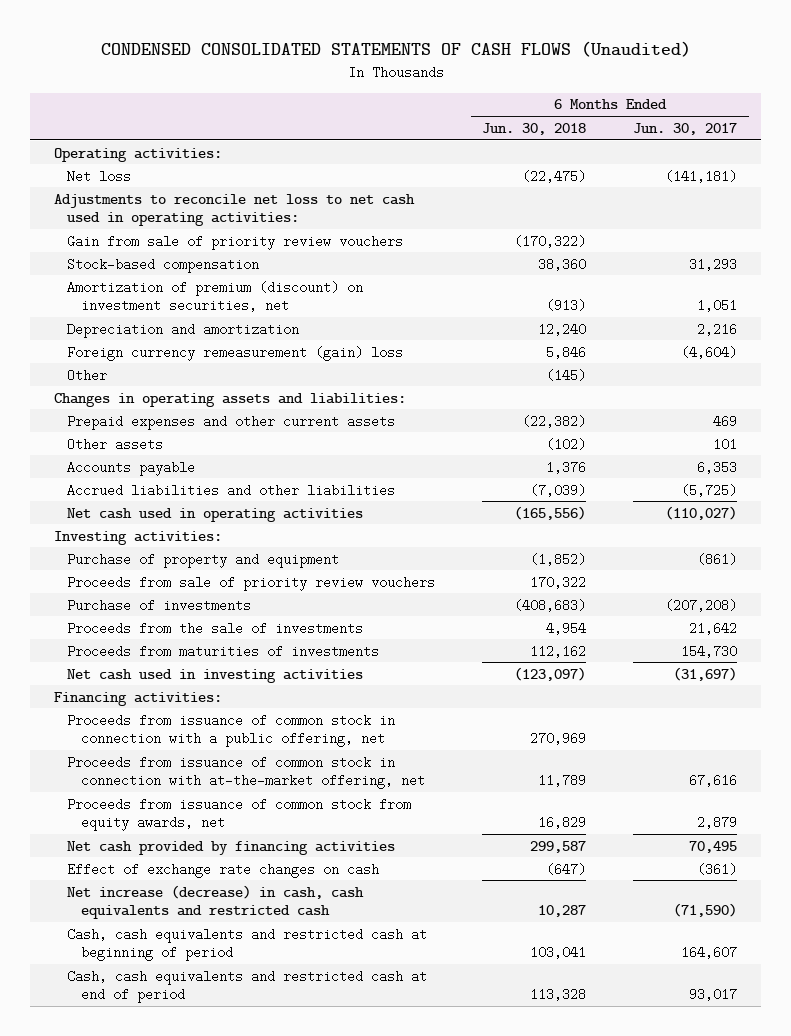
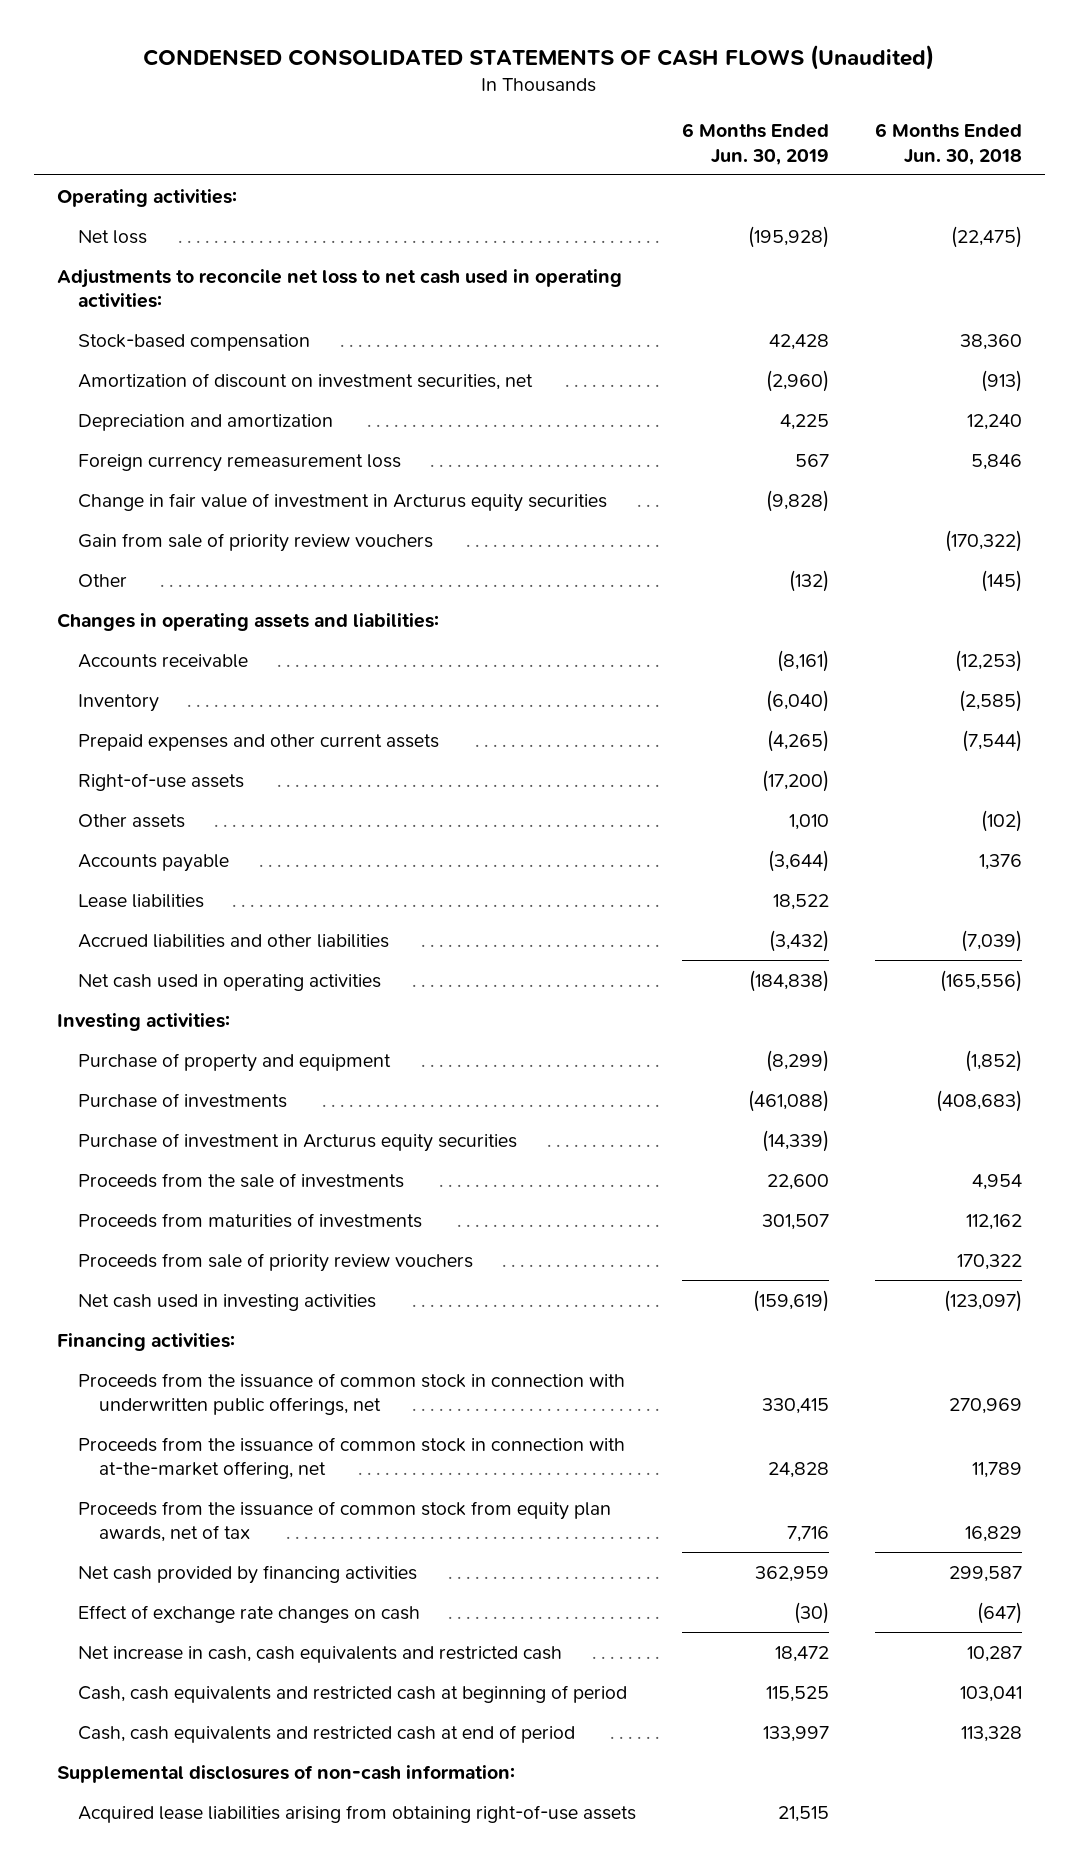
- | 6 Months Ended Jun. 30, 2018 | 6 Months Ended Jun. 30, 2017
+ | 6 Months Ended Jun. 30, 2019 | 6 Months Ended Jun. 30, 2018
- Amortization of premium (discount) on investment securities, net | (913) | 1,051
+ Amortization of discount on investment securities, net | (2,960) | (913)
- Foreign currency remeasurement (gain) loss | 5,846 | (4,604)
+ Foreign currency remeasurement loss | 567 | 5,846
+ Change in fair value of investment in Arcturus equity securities | (9,828) |
moved down: Gain from sale of priority review vouchers | | (170,322)
- Prepaid expenses and other current assets | (22,382) | 469
+ Accounts receivable | (8,161) | (12,253)
+ Inventory | (6,040) | (2,585)
+ Prepaid expenses and other current assets | (4,265) | (7,544)
+ Right-of-use assets | (17,200) |
+ Lease liabilities | 18,522 |
+ Purchase of investment in Arcturus equity securities | (14,339) |
moved down: Proceeds from sale of priority review vouchers | | 170,322
- Proceeds from issuance of common stock in connection with a public offering, net | 270,969 |
- Proceeds from issuance of common stock in connection with at-the-market offering, net | 11,789 | 67,616
- Proceeds from issuance of common stock from equity awards, net | 16,829 | 2,879
+ Proceeds from the issuance of common stock in connection with underwritten public offerings, net | 330,415 | 270,969
+ Proceeds from the issuance of common stock in connection with at-the-market offering, net | 24,828 | 11,789
+ Proceeds from the issuance of common stock from equity plan awards, net of tax | 7,716 | 16,829
- Net increase (decrease) in cash, cash equivalents and restricted cash | 10,287 | (71,590)
+ Net increase in cash, cash equivalents and restricted cash | 18,472 | 10,287
+ Supplemental disclosures of non-cash information:
+ Acquired lease liabilities arising from obtaining right-of-use assets | 21,515 |

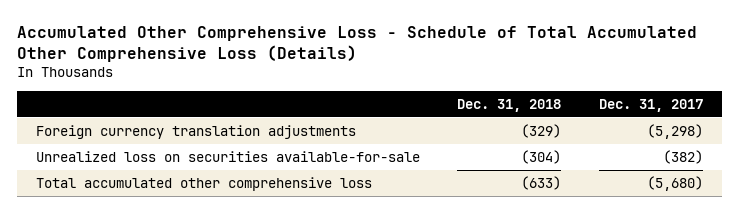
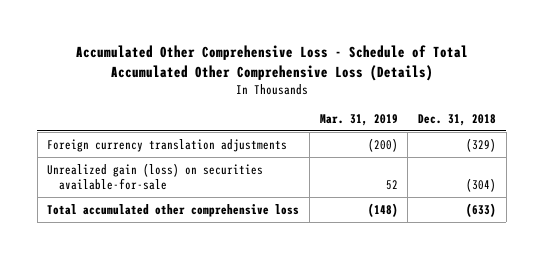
- | Dec. 31, 2018 | Dec. 31, 2017
+ | Mar. 31, 2019 | Dec. 31, 2018
- Unrealized loss on securities available-for-sale | (304) | (382)
+ Unrealized gain (loss) on securities available-for-sale | 52 | (304)

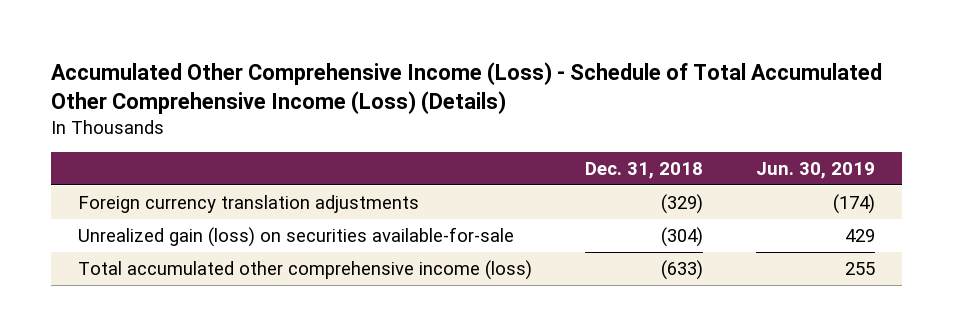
- Accumulated Other Comprehensive Loss - Schedule of Total Accumulated Other Comprehensive Loss (Details)
+ Accumulated Other Comprehensive Income (Loss) - Schedule of Total Accumulated Other Comprehensive Income (Loss) (Details)
- | Mar. 31, 2019 | Dec. 31, 2018
+ | Dec. 31, 2018 | Jun. 30, 2019
- Total accumulated other comprehensive loss | (148) | (633)
+ Total accumulated other comprehensive income (loss) | (633) | 255

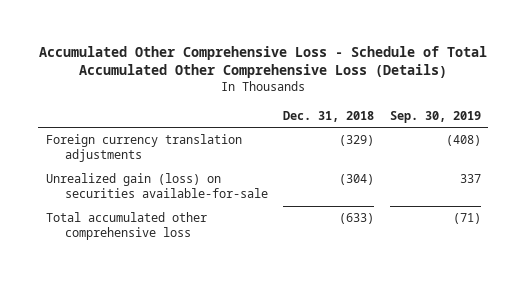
- Accumulated Other Comprehensive Income (Loss) - Schedule of Total Accumulated Other Comprehensive Income (Loss) (Details)
+ Accumulated Other Comprehensive Loss - Schedule of Total Accumulated Other Comprehensive Loss (Details)
- | Dec. 31, 2018 | Jun. 30, 2019
+ | Dec. 31, 2018 | Sep. 30, 2019
- Total accumulated other comprehensive income (loss) | (633) | 255
+ Total accumulated other comprehensive loss | (633) | (71)

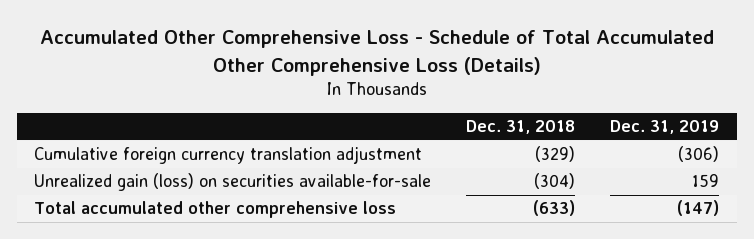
- | Dec. 31, 2018 | Sep. 30, 2019
+ | Dec. 31, 2018 | Dec. 31, 2019
- Foreign currency translation adjustments | (329) | (408)
+ Cumulative foreign currency translation adjustment | (329) | (306)

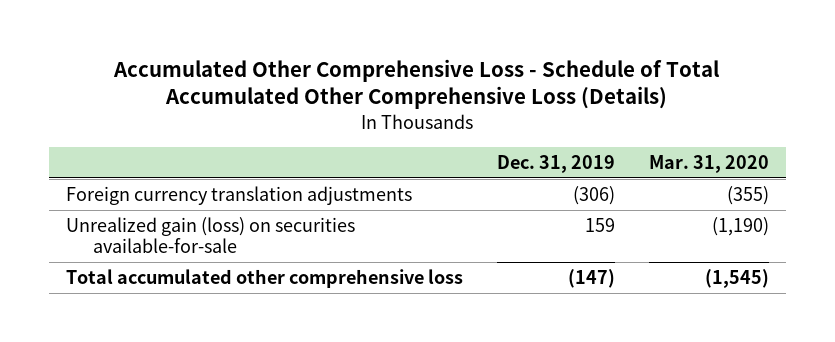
- | Dec. 31, 2018 | Dec. 31, 2019
+ | Dec. 31, 2019 | Mar. 31, 2020
- Cumulative foreign currency translation adjustment | (329) | (306)
+ Foreign currency translation adjustments | (306) | (355)

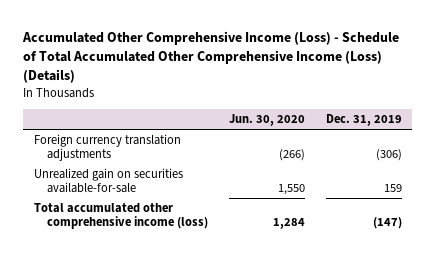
- Accumulated Other Comprehensive Loss - Schedule of Total Accumulated Other Comprehensive Loss (Details)
+ Accumulated Other Comprehensive Income (Loss) - Schedule of Total Accumulated Other Comprehensive Income (Loss) (Details)
- | Dec. 31, 2019 | Mar. 31, 2020
+ | Jun. 30, 2020 | Dec. 31, 2019
- Unrealized gain (loss) on securities available-for-sale | 159 | (1,190)
- Total accumulated other comprehensive loss | (147) | (1,545)
+ Unrealized gain on securities available-for-sale | 1,550 | 159
+ Total accumulated other comprehensive income (loss) | 1,284 | (147)

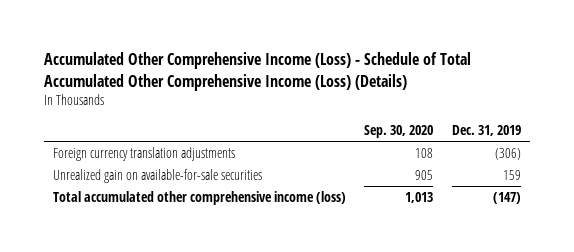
- | Jun. 30, 2020 | Dec. 31, 2019
+ | Sep. 30, 2020 | Dec. 31, 2019
- Unrealized gain on securities available-for-sale | 1,550 | 159
+ Unrealized gain on available-for-sale securities | 905 | 159

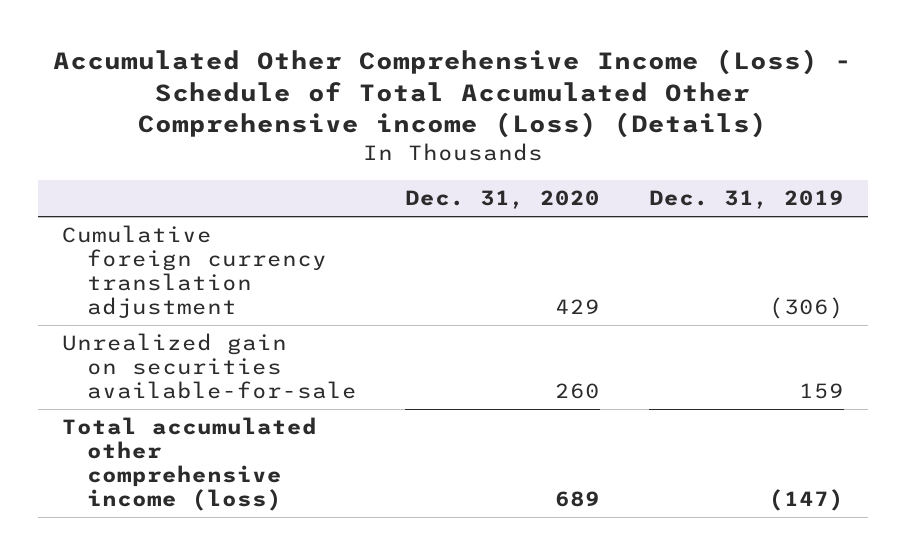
- Accumulated Other Comprehensive Income (Loss) - Schedule of Total Accumulated Other Comprehensive Income (Loss) (Details)
+ Accumulated Other Comprehensive Income (Loss) - Schedule of Total Accumulated Other Comprehensive income (Loss) (Details)
- | Sep. 30, 2020 | Dec. 31, 2019
+ | Dec. 31, 2020 | Dec. 31, 2019
- Foreign currency translation adjustments | 108 | (306)
- Unrealized gain on available-for-sale securities | 905 | 159
+ Cumulative foreign currency translation adjustment | 429 | (306)
+ Unrealized gain on securities available-for-sale | 260 | 159

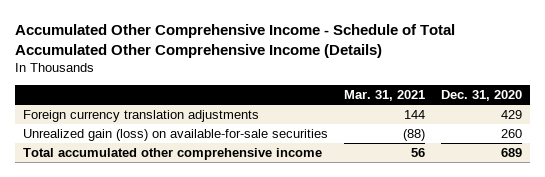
- Accumulated Other Comprehensive Income (Loss) - Schedule of Total Accumulated Other Comprehensive income (Loss) (Details)
+ Accumulated Other Comprehensive Income - Schedule of Total Accumulated Other Comprehensive Income (Details)
- | Dec. 31, 2020 | Dec. 31, 2019
+ | Mar. 31, 2021 | Dec. 31, 2020
- Cumulative foreign currency translation adjustment | 429 | (306)
- Unrealized gain on securities available-for-sale | 260 | 159
- Total accumulated other comprehensive income (loss) | 689 | (147)
+ Foreign currency translation adjustments | 144 | 429
+ Unrealized gain (loss) on available-for-sale securities | (88) | 260
+ Total accumulated other comprehensive income | 56 | 689

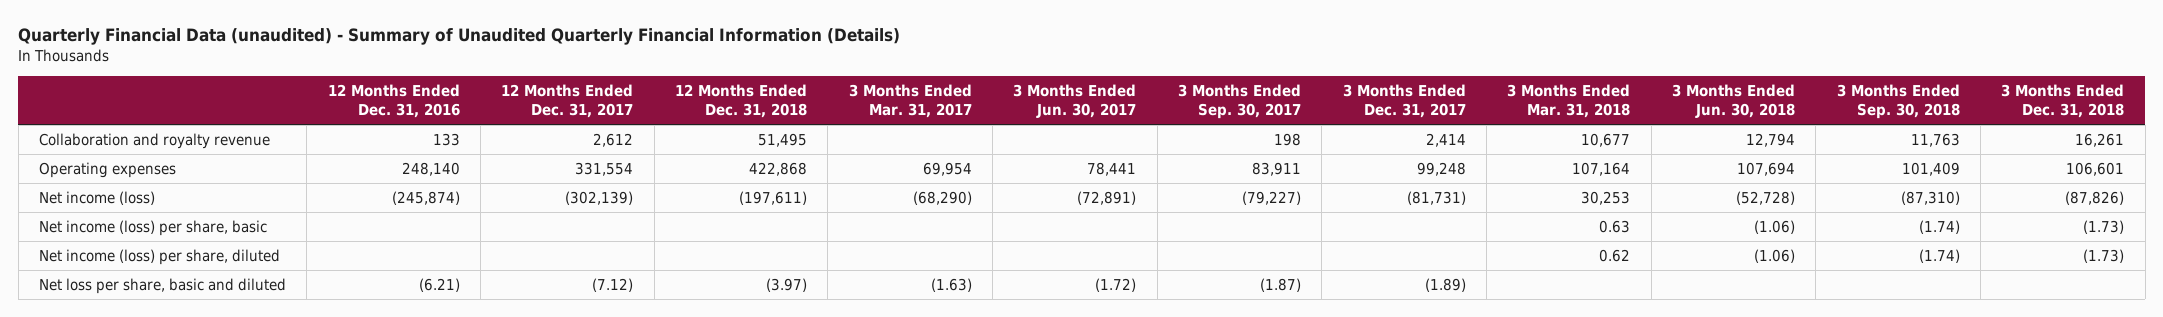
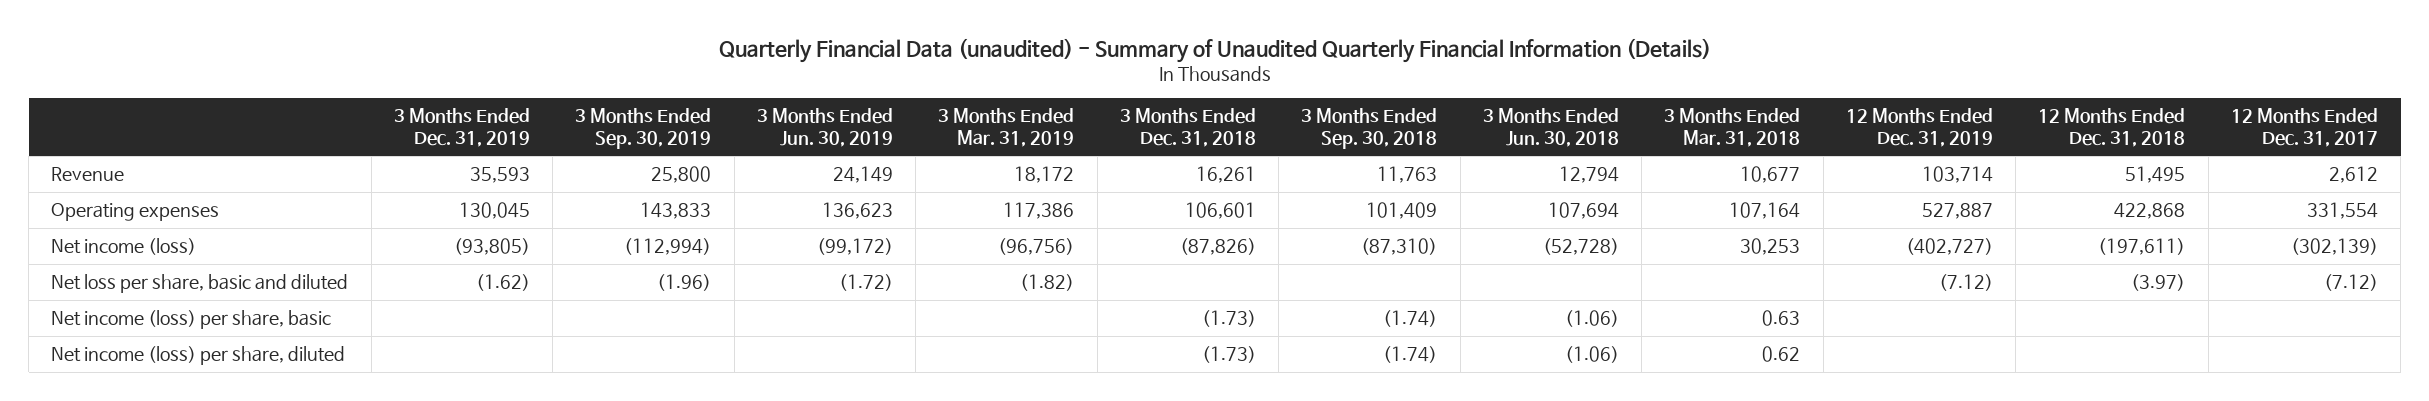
- | 12 Months Ended Dec. 31, 2016 | 12 Months Ended Dec. 31, 2017 | 12 Months Ended Dec. 31, 2018 | 3 Months Ended Mar. 31, 2017 | 3 Months Ended Jun. 30, 2017 | 3 Months Ended Sep. 30, 2017 | 3 Months Ended Dec. 31, 2017 | 3 Months Ended Mar. 31, 2018 | 3 Months Ended Jun. 30, 2018 | 3 Months Ended Sep. 30, 2018 | 3 Months Ended Dec. 31, 2018
+ | 3 Months Ended Dec. 31, 2019 | 3 Months Ended Sep. 30, 2019 | 3 Months Ended Jun. 30, 2019 | 3 Months Ended Mar. 31, 2019 | 3 Months Ended Dec. 31, 2018 | 3 Months Ended Sep. 30, 2018 | 3 Months Ended Jun. 30, 2018 | 3 Months Ended Mar. 31, 2018 | 12 Months Ended Dec. 31, 2019 | 12 Months Ended Dec. 31, 2018 | 12 Months Ended Dec. 31, 2017
- Collaboration and royalty revenue | 133 | 2,612 | 51,495 | | | 198 | 2,414 | 10,677 | 12,794 | 11,763 | 16,261
+ Revenue | 35,593 | 25,800 | 24,149 | 18,172 | 16,261 | 11,763 | 12,794 | 10,677 | 103,714 | 51,495 | 2,612
moved up: Net loss per share, basic and diluted | (1.62) | (1.96) | (1.72) | (1.82) | | | | | (7.12) | (3.97) | (7.12)

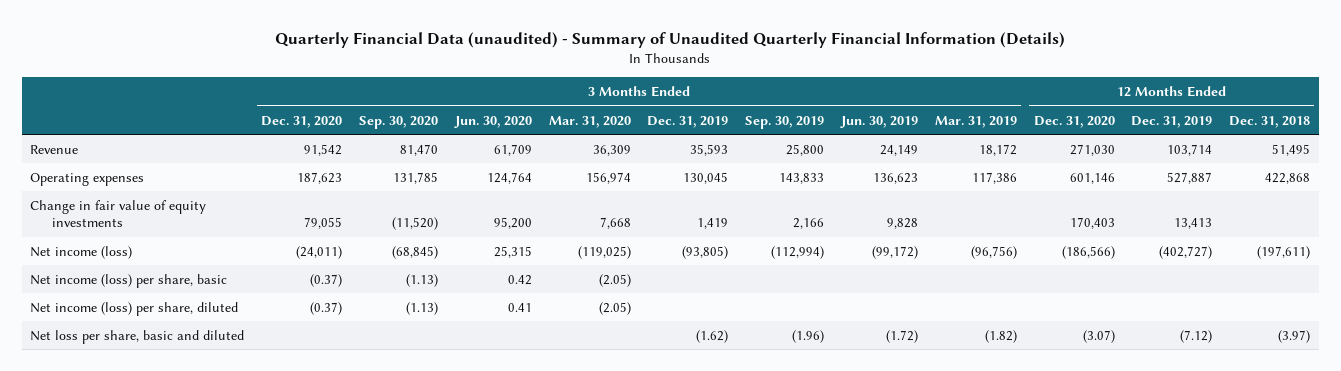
- | 3 Months Ended Dec. 31, 2019 | 3 Months Ended Sep. 30, 2019 | 3 Months Ended Jun. 30, 2019 | 3 Months Ended Mar. 31, 2019 | 3 Months Ended Dec. 31, 2018 | 3 Months Ended Sep. 30, 2018 | 3 Months Ended Jun. 30, 2018 | 3 Months Ended Mar. 31, 2018 | 12 Months Ended Dec. 31, 2019 | 12 Months Ended Dec. 31, 2018 | 12 Months Ended Dec. 31, 2017
+ | 3 Months Ended Dec. 31, 2020 | 3 Months Ended Sep. 30, 2020 | 3 Months Ended Jun. 30, 2020 | 3 Months Ended Mar. 31, 2020 | 3 Months Ended Dec. 31, 2019 | 3 Months Ended Sep. 30, 2019 | 3 Months Ended Jun. 30, 2019 | 3 Months Ended Mar. 31, 2019 | 12 Months Ended Dec. 31, 2020 | 12 Months Ended Dec. 31, 2019 | 12 Months Ended Dec. 31, 2018
+ Change in fair value of equity investments | 79,055 | (11,520) | 95,200 | 7,668 | 1,419 | 2,166 | 9,828 | | 170,403 | 13,413 |
moved down: Net loss per share, basic and diluted | | | | | (1.62) | (1.96) | (1.72) | (1.82) | (3.07) | (7.12) | (3.97)

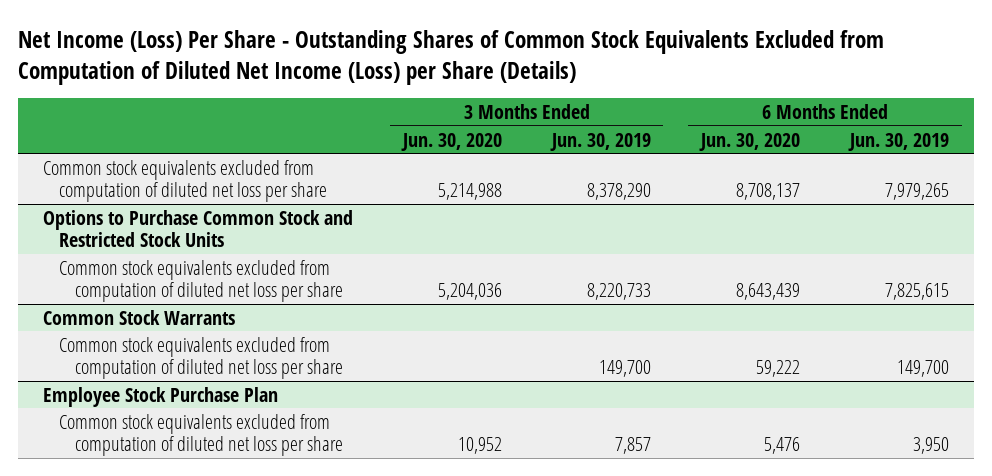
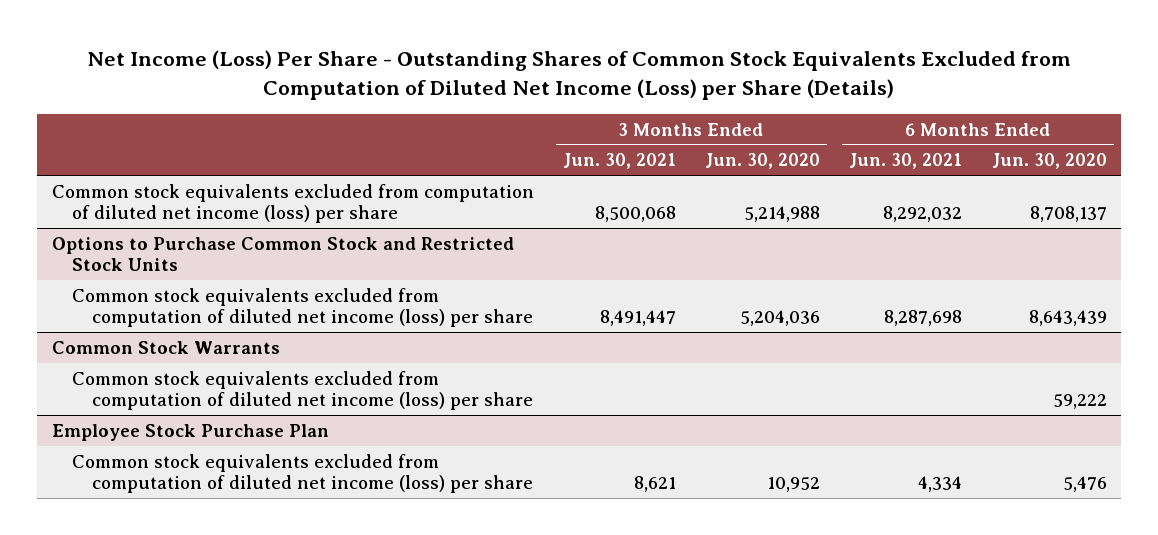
- | 3 Months Ended Jun. 30, 2020 | 3 Months Ended Jun. 30, 2019 | 6 Months Ended Jun. 30, 2020 | 6 Months Ended Jun. 30, 2019
+ | 3 Months Ended Jun. 30, 2021 | 3 Months Ended Jun. 30, 2020 | 6 Months Ended Jun. 30, 2021 | 6 Months Ended Jun. 30, 2020
- Common stock equivalents excluded from computation of diluted net loss per share | 5,214,988 | 8,378,290 | 8,708,137 | 7,979,265
+ Common stock equivalents excluded from computation of diluted net income (loss) per share | 8,500,068 | 5,214,988 | 8,292,032 | 8,708,137
@ Options to Purchase Common Stock and Restricted Stock Units
- Common stock equivalents excluded from computation of diluted net loss per share | 5,204,036 | 8,220,733 | 8,643,439 | 7,825,615
+ Common stock equivalents excluded from computation of diluted net income (loss) per share | 8,491,447 | 5,204,036 | 8,287,698 | 8,643,439
@ Common Stock Warrants
- Common stock equivalents excluded from computation of diluted net loss per share | | 149,700 | 59,222 | 149,700
+ Common stock equivalents excluded from computation of diluted net income (loss) per share | | | | 59,222
@ Employee Stock Purchase Plan
- Common stock equivalents excluded from computation of diluted net loss per share | 10,952 | 7,857 | 5,476 | 3,950
+ Common stock equivalents excluded from computation of diluted net income (loss) per share | 8,621 | 10,952 | 4,334 | 5,476

